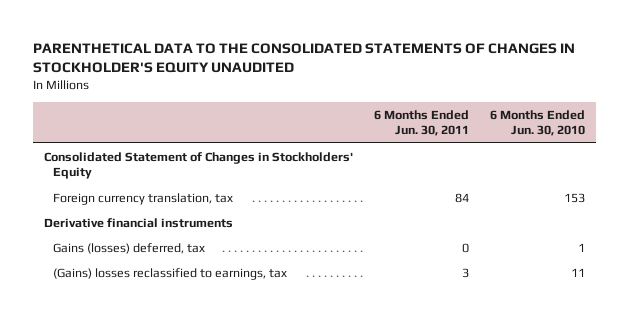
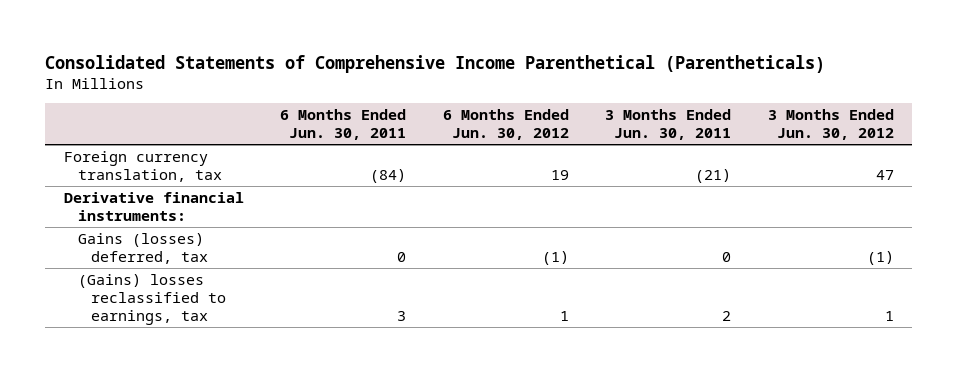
- PARENTHETICAL DATA TO THE CONSOLIDATED STATEMENTS OF CHANGES IN STOCKHOLDER'S EQUITY UNAUDITED
+ Consolidated Statements of Comprehensive Income Parenthetical (Parentheticals)
- | 6 Months Ended Jun. 30, 2011 | 6 Months Ended Jun. 30, 2010
+ | 6 Months Ended Jun. 30, 2011 | 6 Months Ended Jun. 30, 2012 | 3 Months Ended Jun. 30, 2011 | 3 Months Ended Jun. 30, 2012
- Consolidated Statement of Changes in Stockholders' Equity
- Foreign currency translation, tax | 84 | 153
- Derivative financial instruments
+ Foreign currency translation, tax | (84) | 19 | (21) | 47
+ Derivative financial instruments:

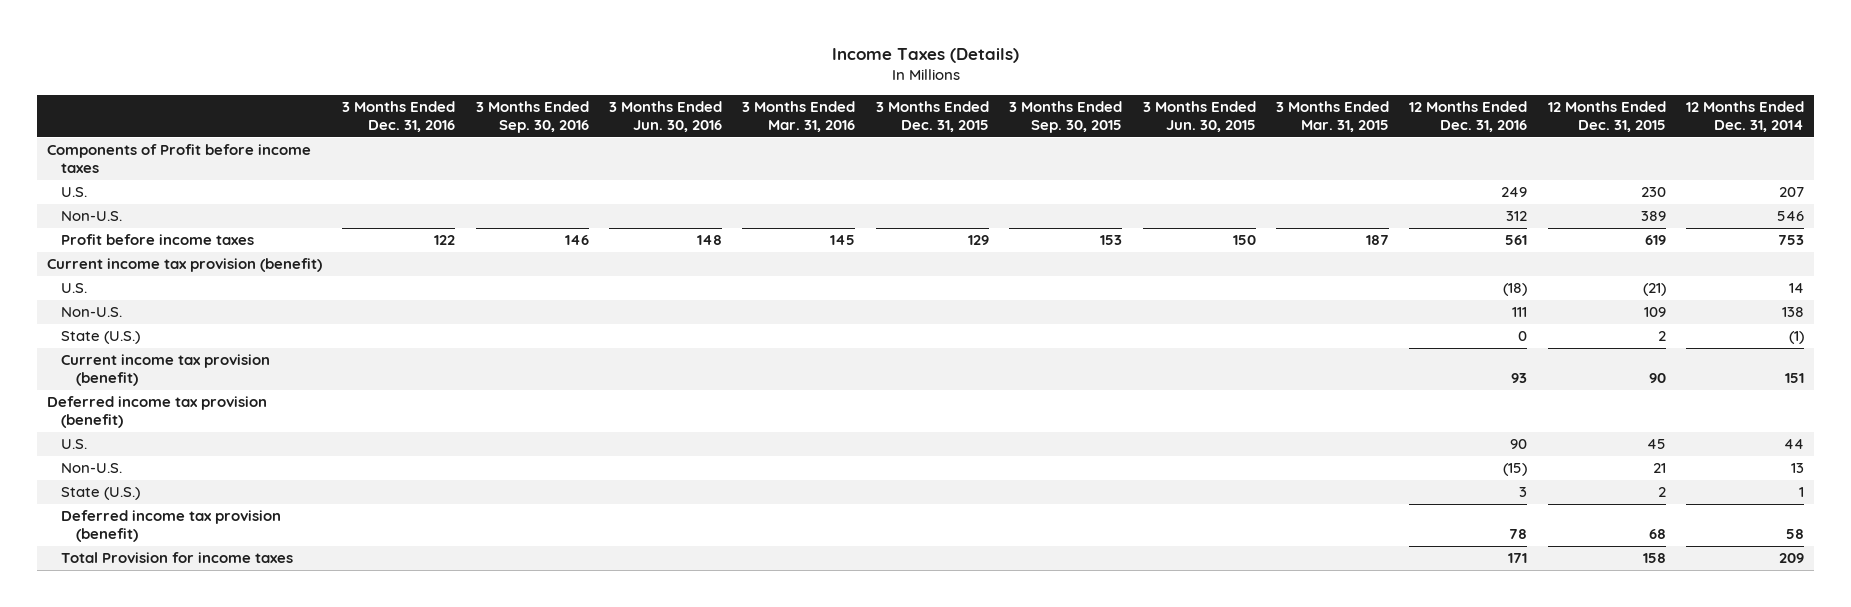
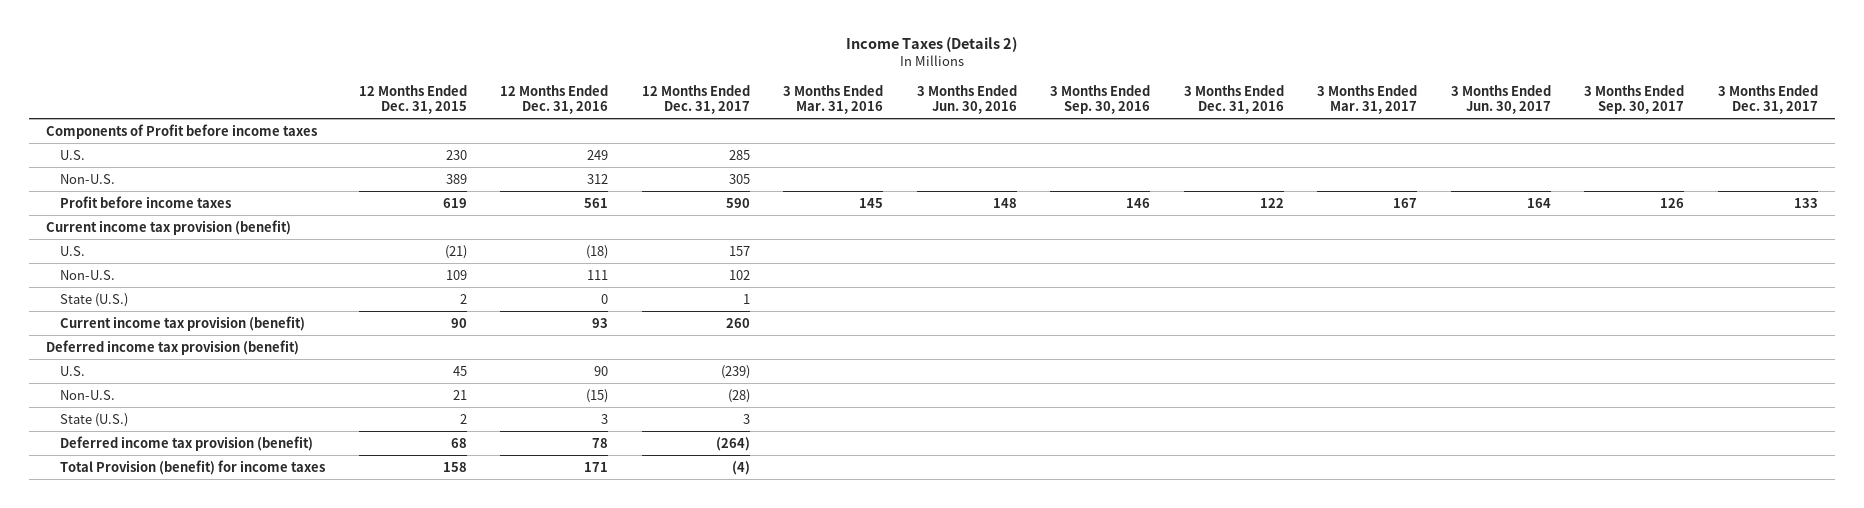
- Income Taxes (Details)
+ Income Taxes (Details 2)
- | 3 Months Ended Dec. 31, 2016 | 3 Months Ended Sep. 30, 2016 | 3 Months Ended Jun. 30, 2016 | 3 Months Ended Mar. 31, 2016 | 3 Months Ended Dec. 31, 2015 | 3 Months Ended Sep. 30, 2015 | 3 Months Ended Jun. 30, 2015 | 3 Months Ended Mar. 31, 2015 | 12 Months Ended Dec. 31, 2016 | 12 Months Ended Dec. 31, 2015 | 12 Months Ended Dec. 31, 2014
+ | 12 Months Ended Dec. 31, 2015 | 12 Months Ended Dec. 31, 2016 | 12 Months Ended Dec. 31, 2017 | 3 Months Ended Mar. 31, 2016 | 3 Months Ended Jun. 30, 2016 | 3 Months Ended Sep. 30, 2016 | 3 Months Ended Dec. 31, 2016 | 3 Months Ended Mar. 31, 2017 | 3 Months Ended Jun. 30, 2017 | 3 Months Ended Sep. 30, 2017 | 3 Months Ended Dec. 31, 2017
- Total Provision for income taxes | | | | | | | | | 171 | 158 | 209
+ Total Provision (benefit) for income taxes | 158 | 171 | (4) | | | | | | | |

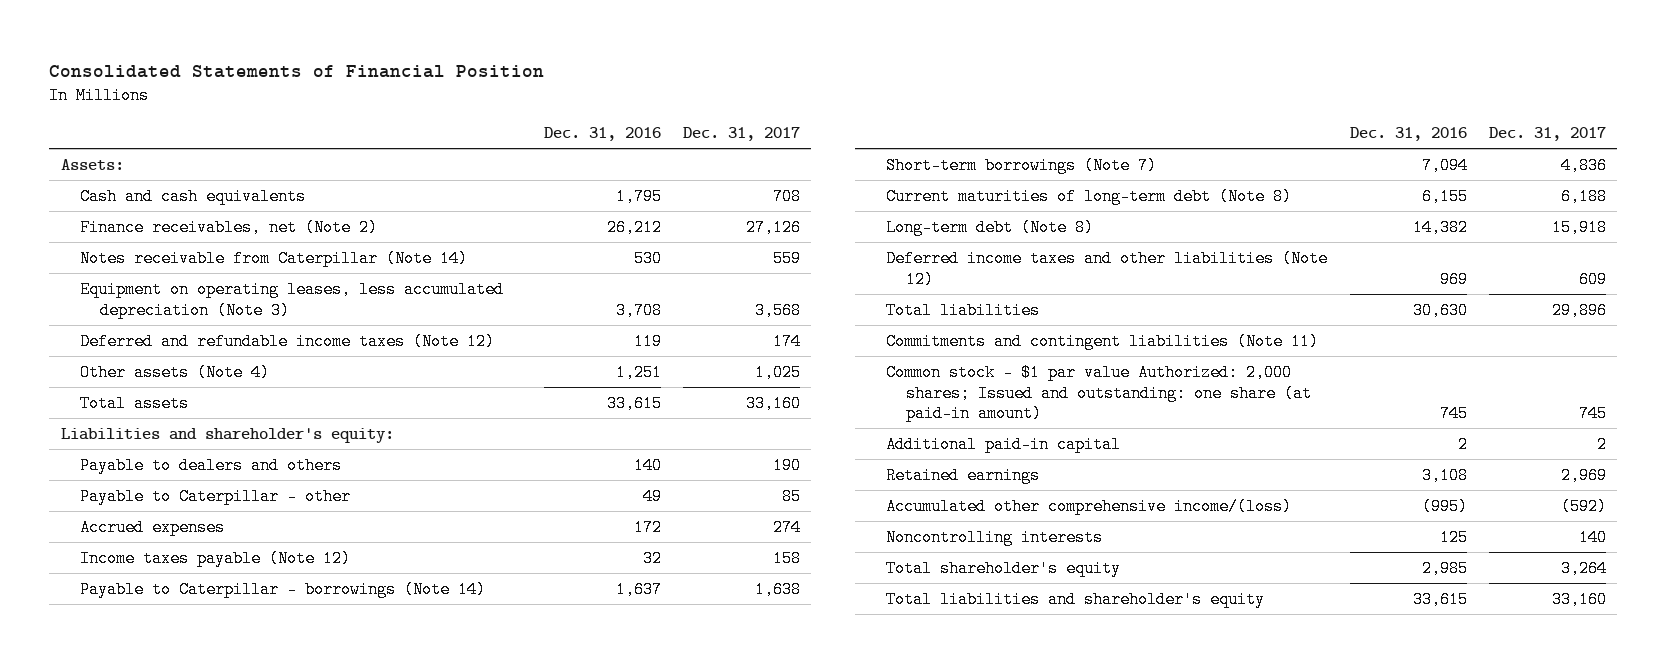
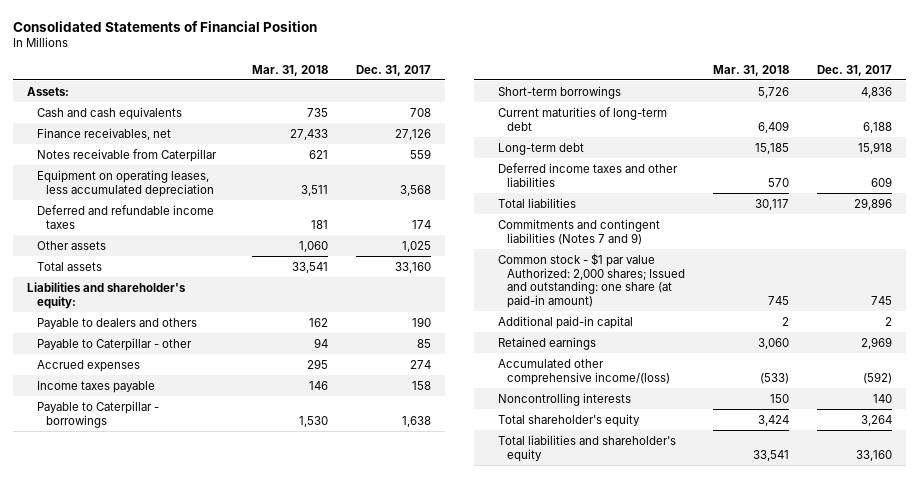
- | Dec. 31, 2016 | Dec. 31, 2017
+ | Mar. 31, 2018 | Dec. 31, 2017
- Finance receivables, net (Note 2) | 26,212 | 27,126
- Notes receivable from Caterpillar (Note 14) | 530 | 559
- Equipment on operating leases, less accumulated depreciation (Note 3) | 3,708 | 3,568
- Deferred and refundable income taxes (Note 12) | 119 | 174
- Other assets (Note 4) | 1,251 | 1,025
+ Finance receivables, net | 27,433 | 27,126
+ Notes receivable from Caterpillar | 621 | 559
+ Equipment on operating leases, less accumulated depreciation | 3,511 | 3,568
+ Deferred and refundable income taxes | 181 | 174
+ Other assets | 1,060 | 1,025
- Income taxes payable (Note 12) | 32 | 158
- Payable to Caterpillar - borrowings (Note 14) | 1,637 | 1,638
- Short-term borrowings (Note 7) | 7,094 | 4,836
- Current maturities of long-term debt (Note 8) | 6,155 | 6,188
- Long-term debt (Note 8) | 14,382 | 15,918
- Deferred income taxes and other liabilities (Note 12) | 969 | 609
+ Income taxes payable | 146 | 158
+ Payable to Caterpillar - borrowings | 1,530 | 1,638
+ Short-term borrowings | 5,726 | 4,836
+ Current maturities of long-term debt | 6,409 | 6,188
+ Long-term debt | 15,185 | 15,918
+ Deferred income taxes and other liabilities | 570 | 609
- Commitments and contingent liabilities (Note 11)
+ Commitments and contingent liabilities (Notes 7 and 9)

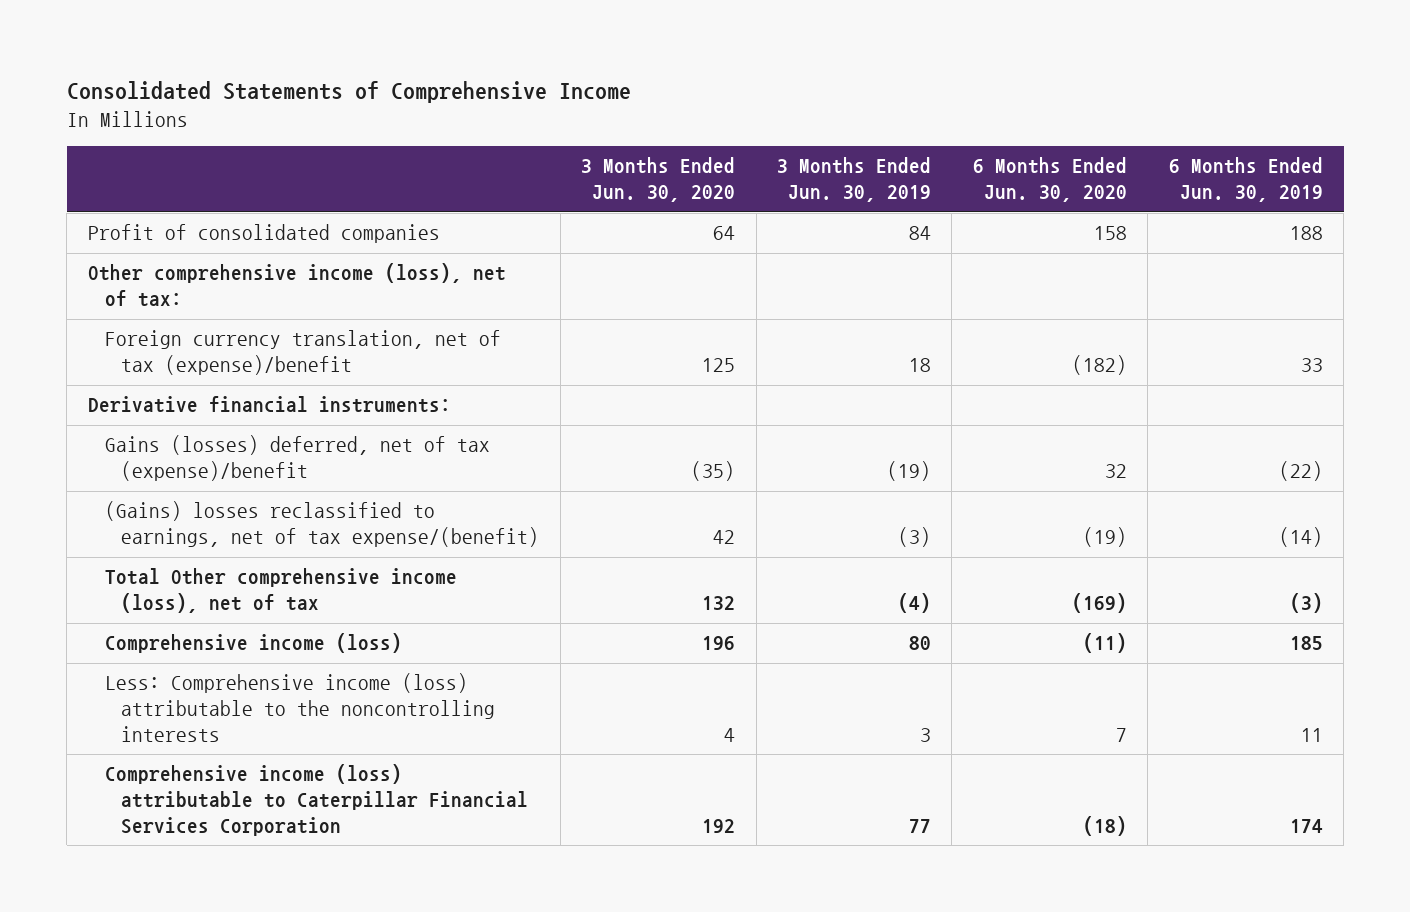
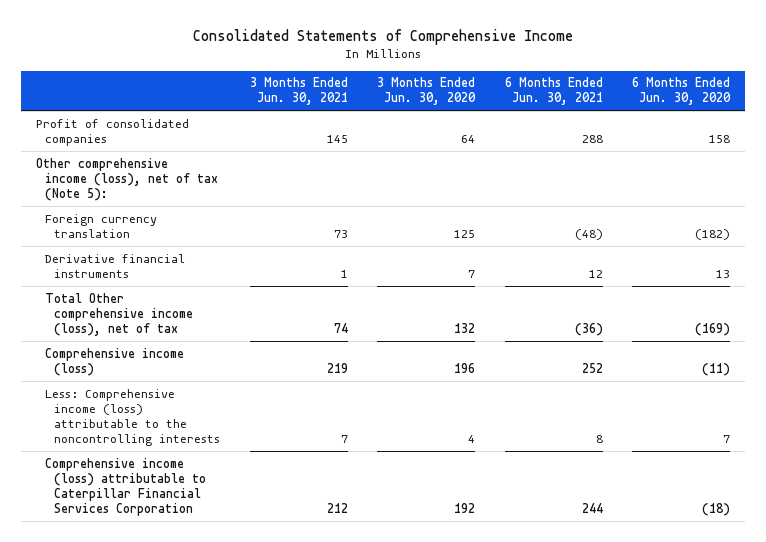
- | 3 Months Ended Jun. 30, 2020 | 3 Months Ended Jun. 30, 2019 | 6 Months Ended Jun. 30, 2020 | 6 Months Ended Jun. 30, 2019
+ | 3 Months Ended Jun. 30, 2021 | 3 Months Ended Jun. 30, 2020 | 6 Months Ended Jun. 30, 2021 | 6 Months Ended Jun. 30, 2020
- Other comprehensive income (loss), net of tax:
- Foreign currency translation, net of tax (expense)/benefit | 125 | 18 | (182) | 33
- Derivative financial instruments:
- Gains (losses) deferred, net of tax (expense)/benefit | (35) | (19) | 32 | (22)
- (Gains) losses reclassified to earnings, net of tax expense/(benefit) | 42 | (3) | (19) | (14)
+ Other comprehensive income (loss), net of tax (Note 5):
+ Foreign currency translation | 73 | 125 | (48) | (182)
+ Derivative financial instruments | 1 | 7 | 12 | 13

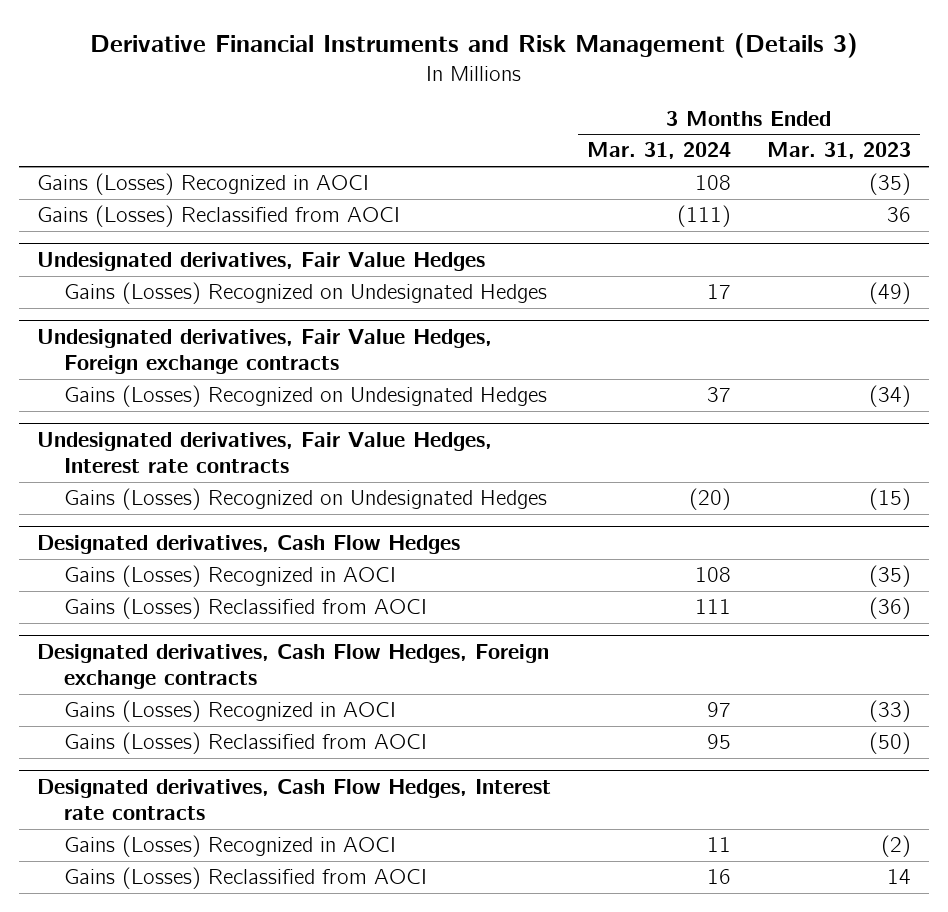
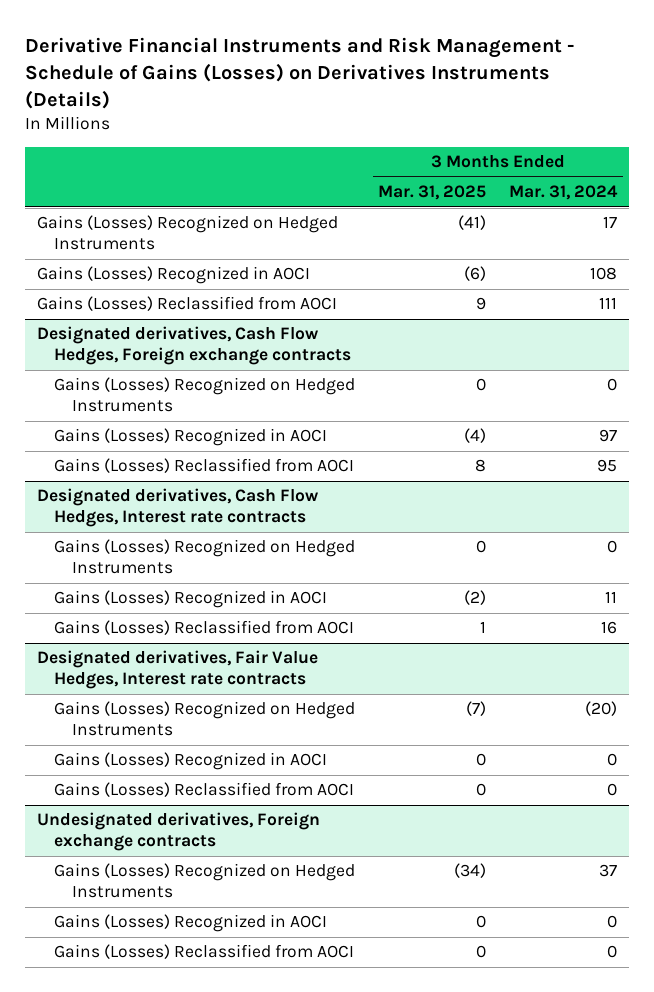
- Derivative Financial Instruments and Risk Management (Details 3)
+ Derivative Financial Instruments and Risk Management - Schedule of Gains (Losses) on Derivatives Instruments (Details)
- | 3 Months Ended Mar. 31, 2024 | 3 Months Ended Mar. 31, 2023
+ | 3 Months Ended Mar. 31, 2025 | 3 Months Ended Mar. 31, 2024
- Gains (Losses) Recognized in AOCI | 108 | (35)
- Gains (Losses) Reclassified from AOCI | (111) | 36
- Undesignated derivatives, Fair Value Hedges
- Gains (Losses) Recognized on Undesignated Hedges | 17 | (49)
- Undesignated derivatives, Fair Value Hedges, Foreign exchange contracts
- Gains (Losses) Recognized on Undesignated Hedges | 37 | (34)
- Undesignated derivatives, Fair Value Hedges, Interest rate contracts
- Gains (Losses) Recognized on Undesignated Hedges | (20) | (15)
- Designated derivatives, Cash Flow Hedges
+ Gains (Losses) Recognized on Hedged Instruments | (41) | 17
@ Designated derivatives, Cash Flow Hedges, Foreign exchange contracts
+ Gains (Losses) Recognized on Hedged Instruments | 0 | 0
@ Designated derivatives, Cash Flow Hedges, Interest rate contracts
+ Gains (Losses) Recognized on Hedged Instruments | 0 | 0
+ Designated derivatives, Fair Value Hedges, Interest rate contracts
+ Gains (Losses) Recognized on Hedged Instruments | (7) | (20)
+ Gains (Losses) Recognized in AOCI | 0 | 0
+ Gains (Losses) Reclassified from AOCI | 0 | 0
+ Undesignated derivatives, Foreign exchange contracts
+ Gains (Losses) Recognized on Hedged Instruments | (34) | 37
+ Gains (Losses) Recognized in AOCI | 0 | 0
+ Gains (Losses) Reclassified from AOCI | 0 | 0

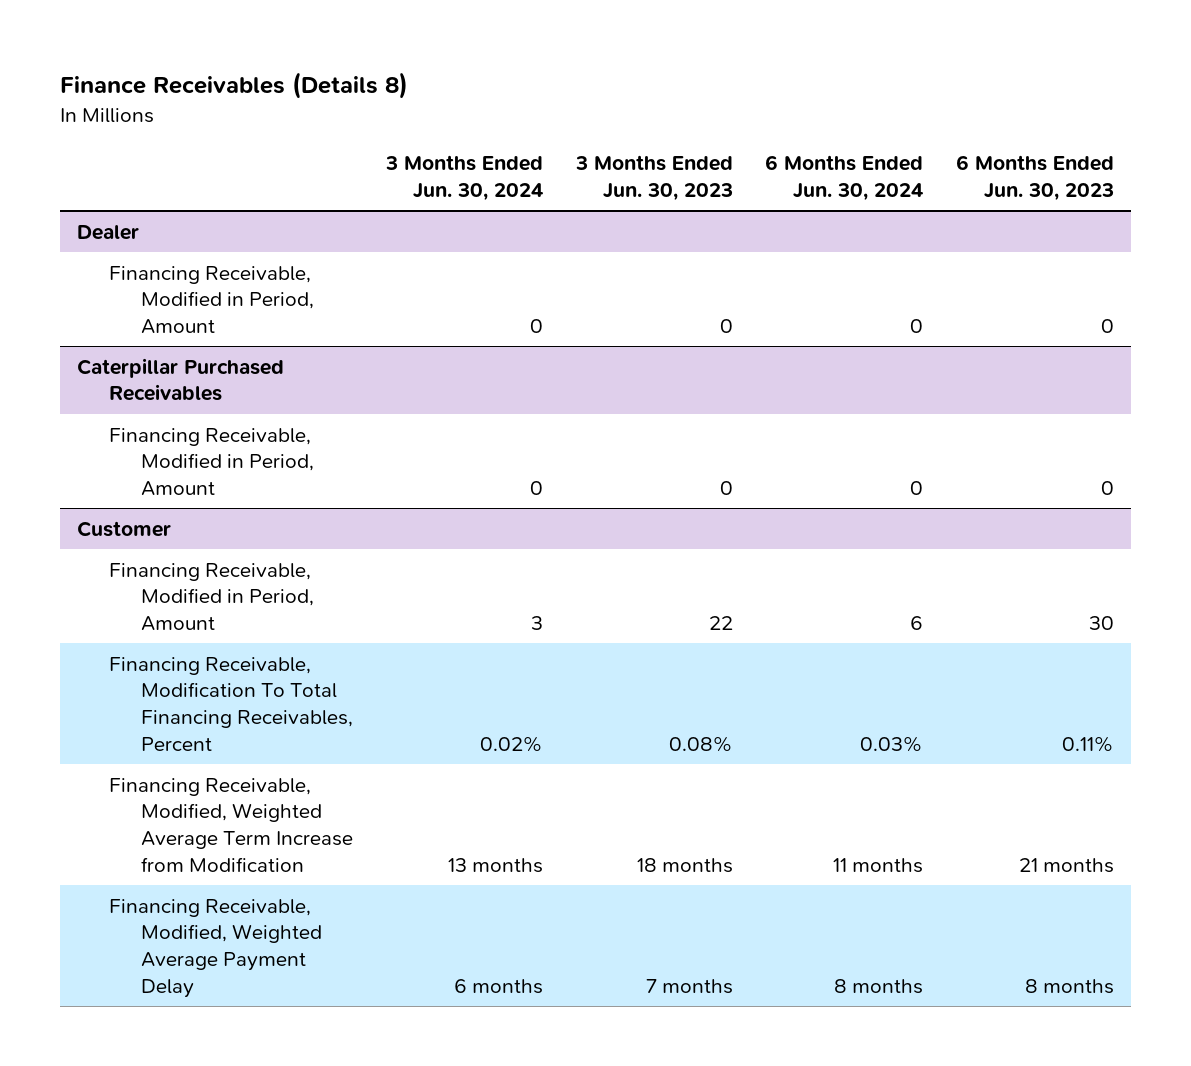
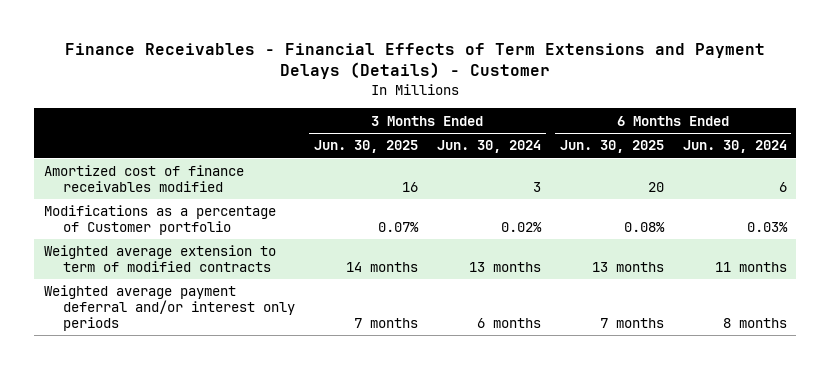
- Finance Receivables (Details 8)
+ Finance Receivables - Financial Effects of Term Extensions and Payment Delays (Details) - Customer
- | 3 Months Ended Jun. 30, 2024 | 3 Months Ended Jun. 30, 2023 | 6 Months Ended Jun. 30, 2024 | 6 Months Ended Jun. 30, 2023
+ | 3 Months Ended Jun. 30, 2025 | 3 Months Ended Jun. 30, 2024 | 6 Months Ended Jun. 30, 2025 | 6 Months Ended Jun. 30, 2024
- Dealer
- Financing Receivable, Modified in Period, Amount | 0 | 0 | 0 | 0
- Caterpillar Purchased Receivables
- Financing Receivable, Modified in Period, Amount | 0 | 0 | 0 | 0
- Customer
- Financing Receivable, Modified in Period, Amount | 3 | 22 | 6 | 30
- Financing Receivable, Modification To Total Financing Receivables, Percent | 0.02% | 0.08% | 0.03% | 0.11%
- Financing Receivable, Modified, Weighted Average Term Increase from Modification | 13 months | 18 months | 11 months | 21 months
- Financing Receivable, Modified, Weighted Average Payment Delay | 6 months | 7 months | 8 months | 8 months
+ Amortized cost of finance receivables modified | 16 | 3 | 20 | 6
+ Modifications as a percentage of Customer portfolio | 0.07% | 0.02% | 0.08% | 0.03%
+ Weighted average extension to term of modified contracts | 14 months | 13 months | 13 months | 11 months
+ Weighted average payment deferral and/or interest only periods | 7 months | 6 months | 7 months | 8 months

